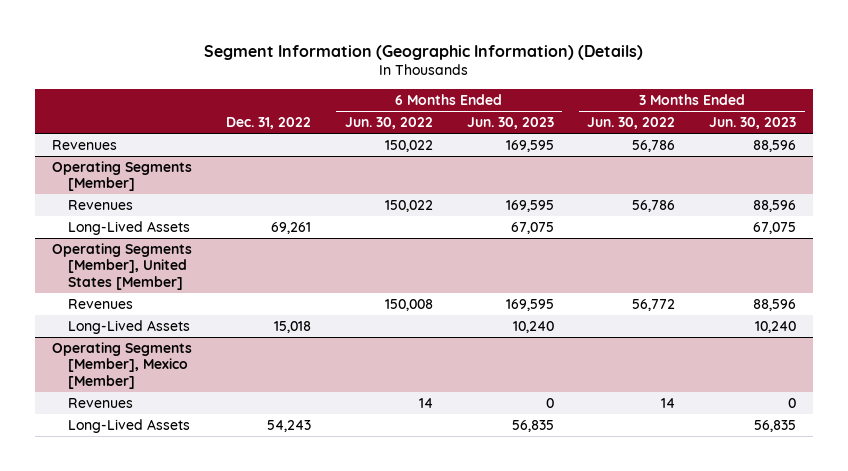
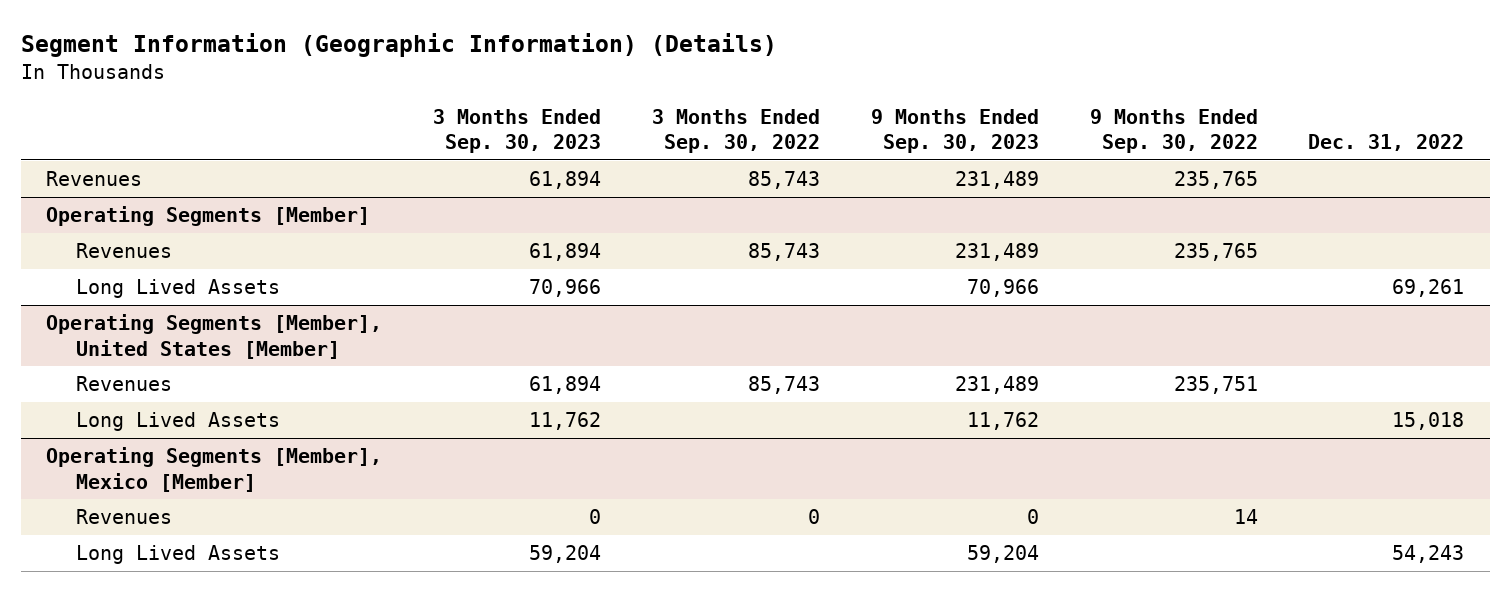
- | Dec. 31, 2022 | 6 Months Ended Jun. 30, 2022 | 6 Months Ended Jun. 30, 2023 | 3 Months Ended Jun. 30, 2022 | 3 Months Ended Jun. 30, 2023
+ | 3 Months Ended Sep. 30, 2023 | 3 Months Ended Sep. 30, 2022 | 9 Months Ended Sep. 30, 2023 | 9 Months Ended Sep. 30, 2022 | Dec. 31, 2022
@ Operating Segments [Member]
- Long-Lived Assets | 69,261 | | 67,075 | | 67,075
+ Long Lived Assets | 70,966 | | 70,966 | | 69,261
@ Operating Segments [Member], United States [Member]
- Long-Lived Assets | 15,018 | | 10,240 | | 10,240
+ Long Lived Assets | 11,762 | | 11,762 | | 15,018
@ Operating Segments [Member], Mexico [Member]
- Long-Lived Assets | 54,243 | | 56,835 | | 56,835
+ Long Lived Assets | 59,204 | | 59,204 | | 54,243

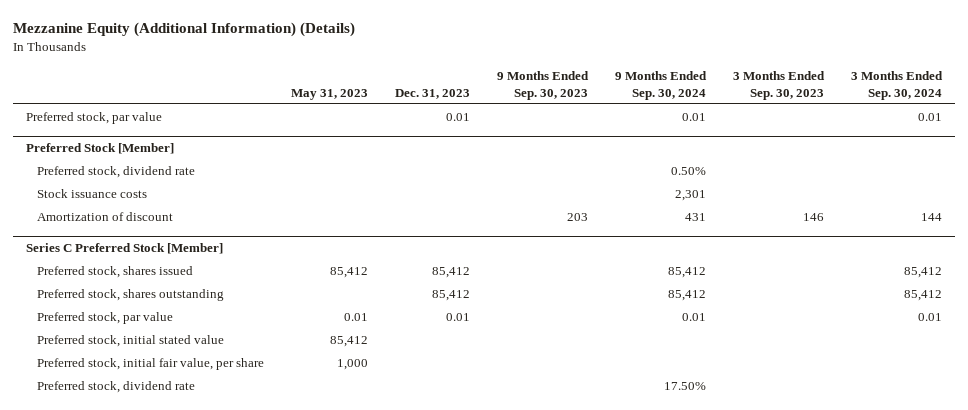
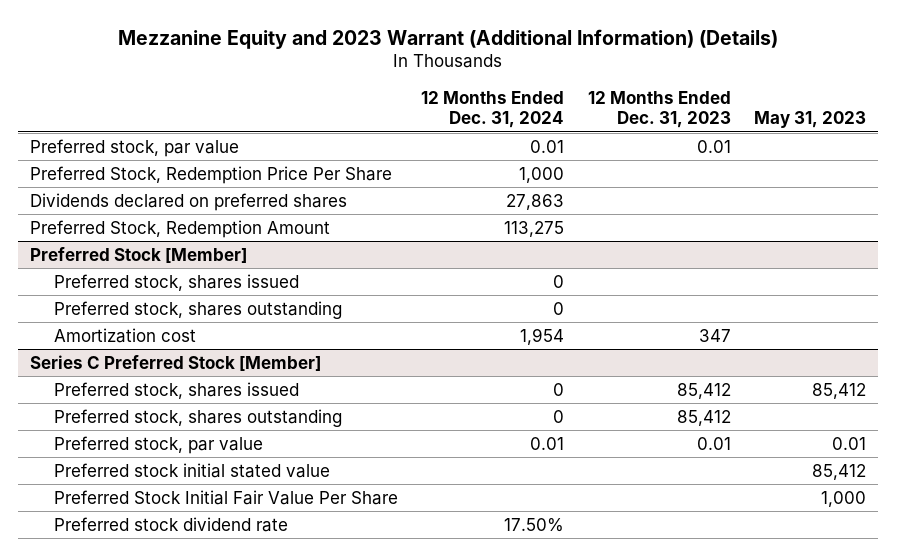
- Mezzanine Equity (Additional Information) (Details)
+ Mezzanine Equity and 2023 Warrant (Additional Information) (Details)
- | May 31, 2023 | Dec. 31, 2023 | 9 Months Ended Sep. 30, 2023 | 9 Months Ended Sep. 30, 2024 | 3 Months Ended Sep. 30, 2023 | 3 Months Ended Sep. 30, 2024
+ | 12 Months Ended Dec. 31, 2024 | 12 Months Ended Dec. 31, 2023 | May 31, 2023
+ Preferred Stock, Redemption Price Per Share | 1,000 | |
+ Dividends declared on preferred shares | 27,863 | |
+ Preferred Stock, Redemption Amount | 113,275 | |
@ Preferred Stock [Member]
- Preferred stock, dividend rate | | | | 0.50% | |
- Stock issuance costs | | | | 2,301 | |
- Amortization of discount | | | 203 | 431 | 146 | 144
+ Preferred stock, shares issued | 0 | |
+ Preferred stock, shares outstanding | 0 | |
+ Amortization cost | 1,954 | 347 |
@ Series C Preferred Stock [Member]
- Preferred stock, initial stated value | 85,412 | | | | |
- Preferred stock, initial fair value, per share | 1,000 | | | | |
- Preferred stock, dividend rate | | | | 17.50% | |
+ Preferred stock initial stated value | | | 85,412
+ Preferred Stock Initial Fair Value Per Share | | | 1,000
+ Preferred stock dividend rate | 17.50% | |

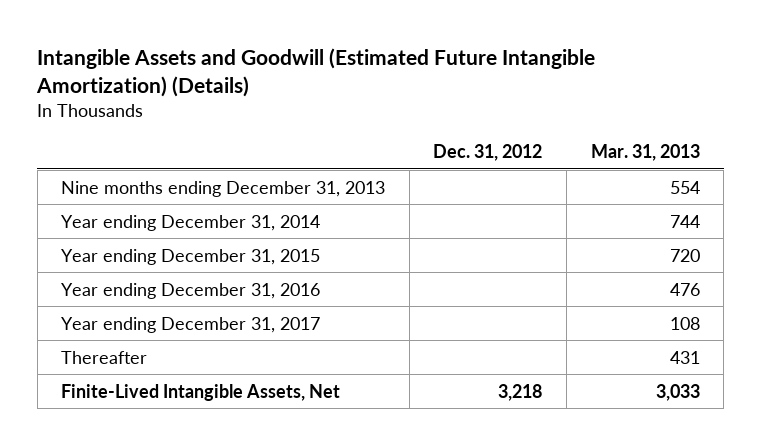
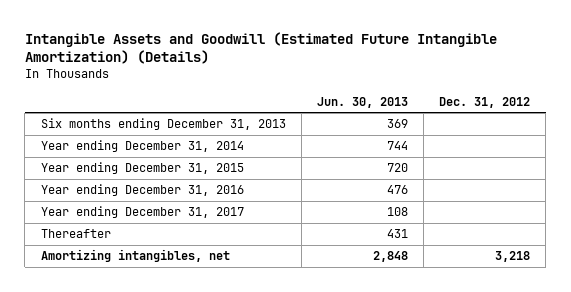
- | Dec. 31, 2012 | Mar. 31, 2013
+ | Jun. 30, 2013 | Dec. 31, 2012
- Nine months ending December 31, 2013 | | 554
+ Six months ending December 31, 2013 | 369 |
- Finite-Lived Intangible Assets, Net | 3,218 | 3,033
+ Amortizing intangibles, net | 2,848 | 3,218

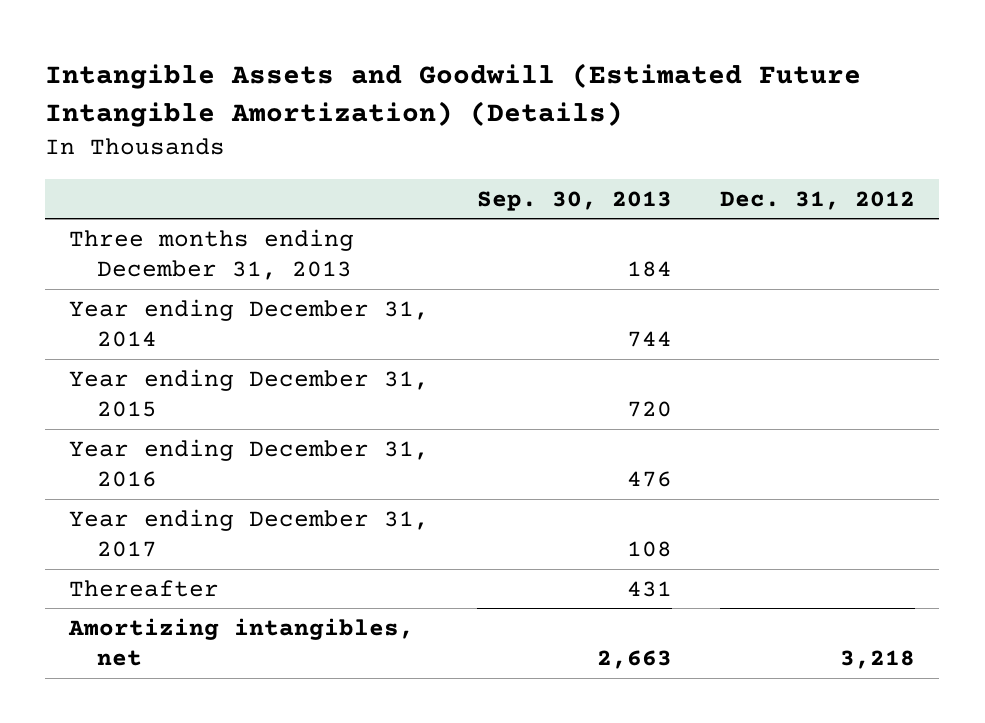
- | Jun. 30, 2013 | Dec. 31, 2012
+ | Sep. 30, 2013 | Dec. 31, 2012
- Six months ending December 31, 2013 | 369 |
+ Three months ending December 31, 2013 | 184 |

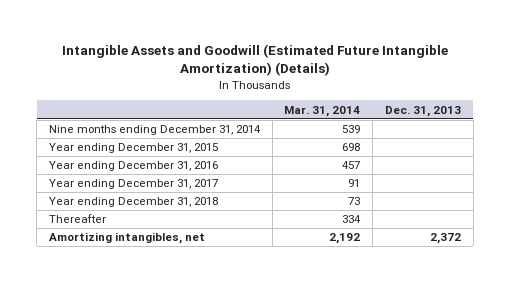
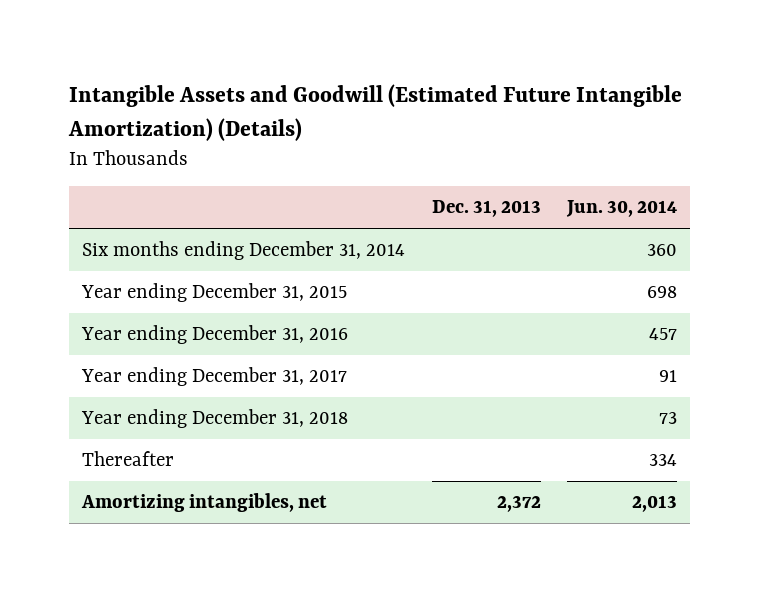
- | Mar. 31, 2014 | Dec. 31, 2013
+ | Dec. 31, 2013 | Jun. 30, 2014
- Nine months ending December 31, 2014 | 539 |
+ Six months ending December 31, 2014 | | 360

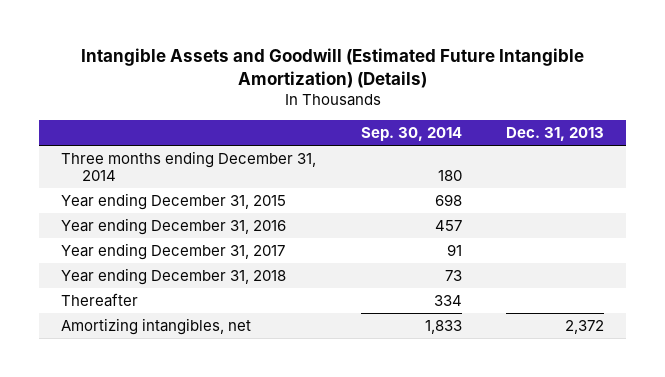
- | Dec. 31, 2013 | Jun. 30, 2014
+ | Sep. 30, 2014 | Dec. 31, 2013
- Six months ending December 31, 2014 | | 360
+ Three months ending December 31, 2014 | 180 |

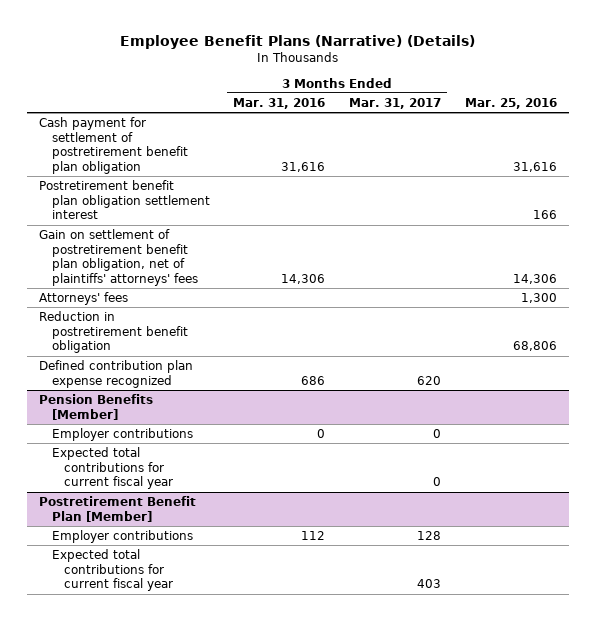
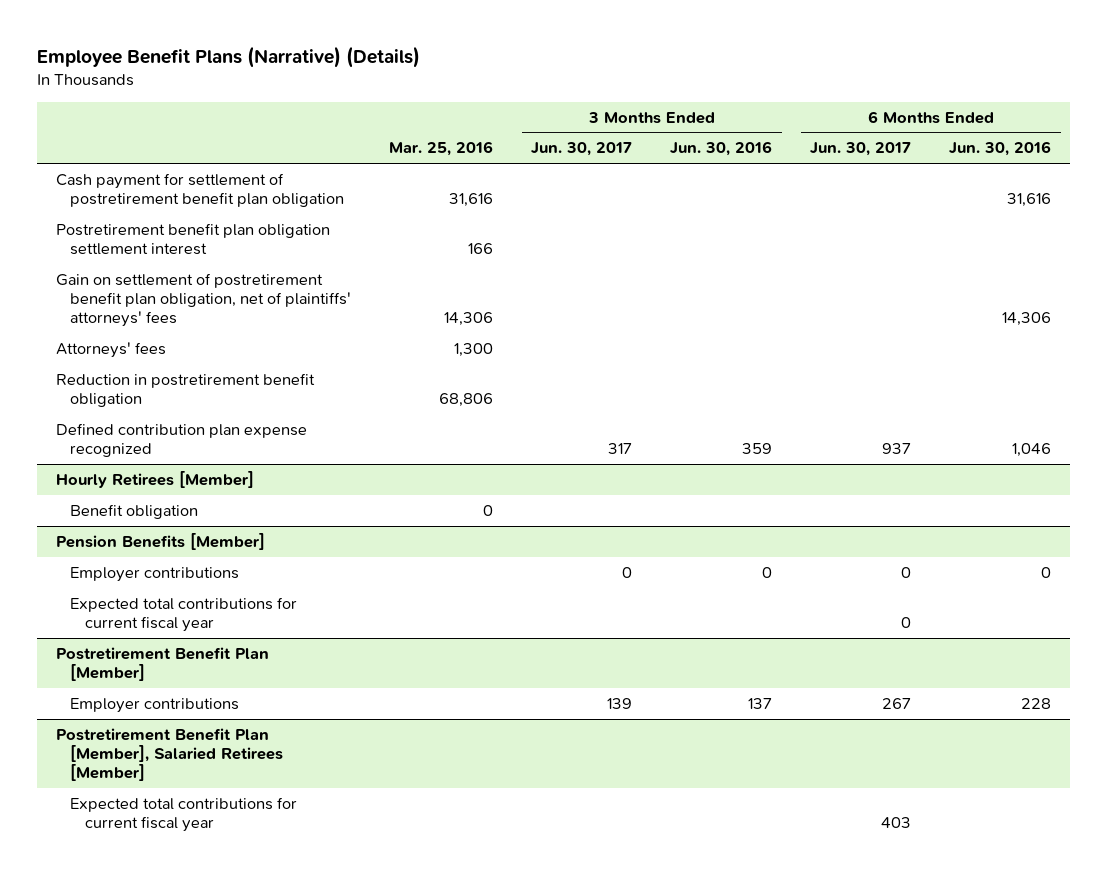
- | 3 Months Ended Mar. 31, 2016 | 3 Months Ended Mar. 31, 2017 | Mar. 25, 2016
+ | Mar. 25, 2016 | 3 Months Ended Jun. 30, 2017 | 3 Months Ended Jun. 30, 2016 | 6 Months Ended Jun. 30, 2017 | 6 Months Ended Jun. 30, 2016
+ Hourly Retirees [Member]
+ Benefit obligation | 0 | | | |
@ Postretirement Benefit Plan [Member]
- Expected total contributions for current fiscal year | | 403 |
+ Postretirement Benefit Plan [Member], Salaried Retirees [Member]
+ Expected total contributions for current fiscal year | | | | 403 |

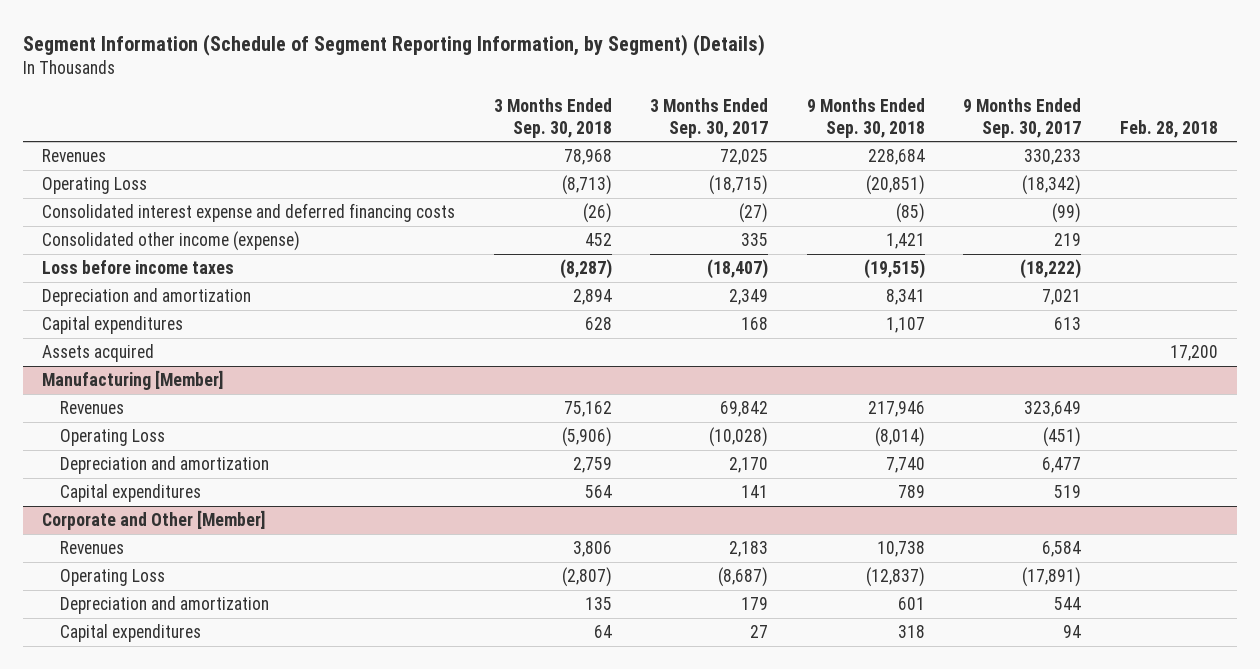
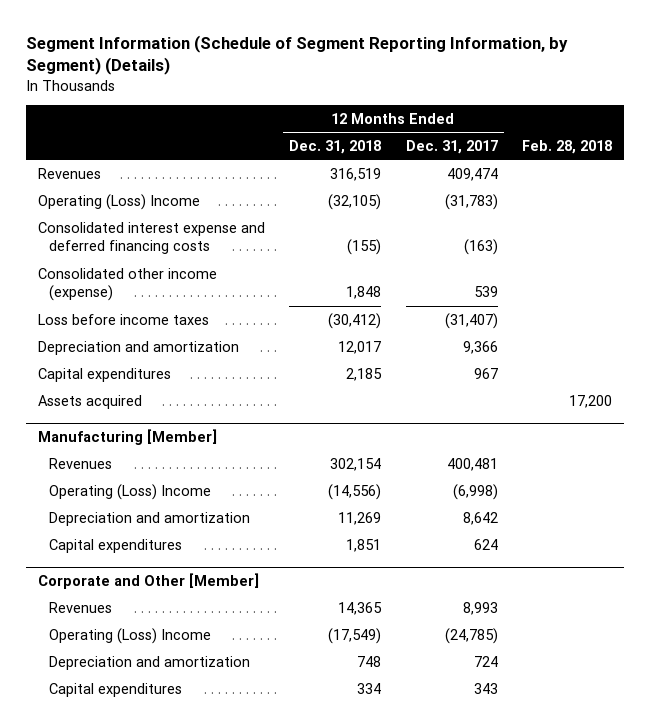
- | 3 Months Ended Sep. 30, 2018 | 3 Months Ended Sep. 30, 2017 | 9 Months Ended Sep. 30, 2018 | 9 Months Ended Sep. 30, 2017 | Feb. 28, 2018
+ | 12 Months Ended Dec. 31, 2018 | 12 Months Ended Dec. 31, 2017 | Feb. 28, 2018
- Operating Loss | (8,713) | (18,715) | (20,851) | (18,342) |
+ Operating (Loss) Income | (32,105) | (31,783) |
@ Manufacturing [Member]
- Operating Loss | (5,906) | (10,028) | (8,014) | (451) |
+ Operating (Loss) Income | (14,556) | (6,998) |
@ Corporate and Other [Member]
- Operating Loss | (2,807) | (8,687) | (12,837) | (17,891) |
+ Operating (Loss) Income | (17,549) | (24,785) |

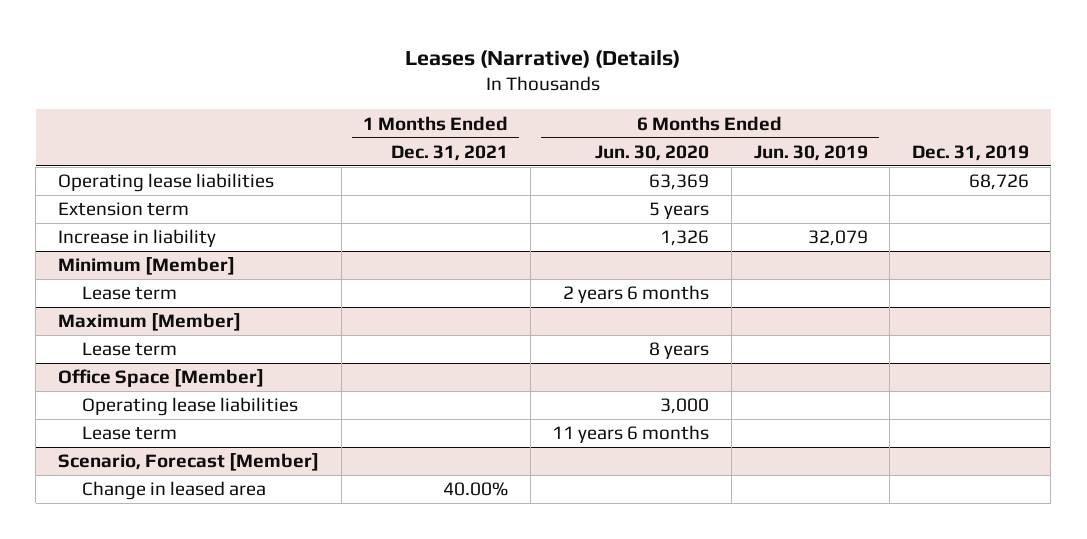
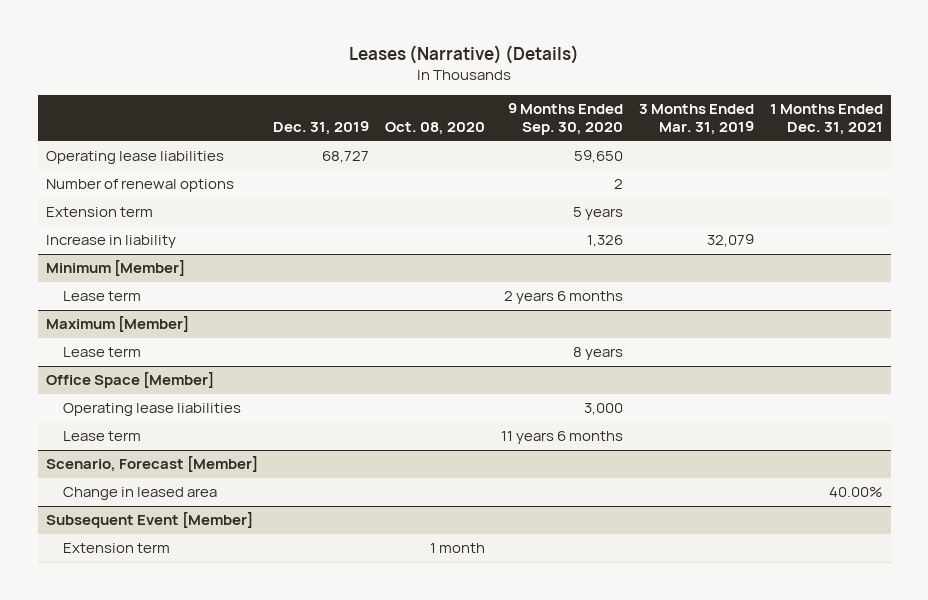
- | 1 Months Ended Dec. 31, 2021 | 6 Months Ended Jun. 30, 2020 | 6 Months Ended Jun. 30, 2019 | Dec. 31, 2019
+ | Dec. 31, 2019 | Oct. 08, 2020 | 9 Months Ended Sep. 30, 2020 | 3 Months Ended Mar. 31, 2019 | 1 Months Ended Dec. 31, 2021
- Operating lease liabilities | | 63,369 | | 68,726
+ Operating lease liabilities | 68,727 | | 59,650 | |
+ Number of renewal options | | | 2 | |
+ Subsequent Event [Member]
+ Extension term | | 1 month | | |

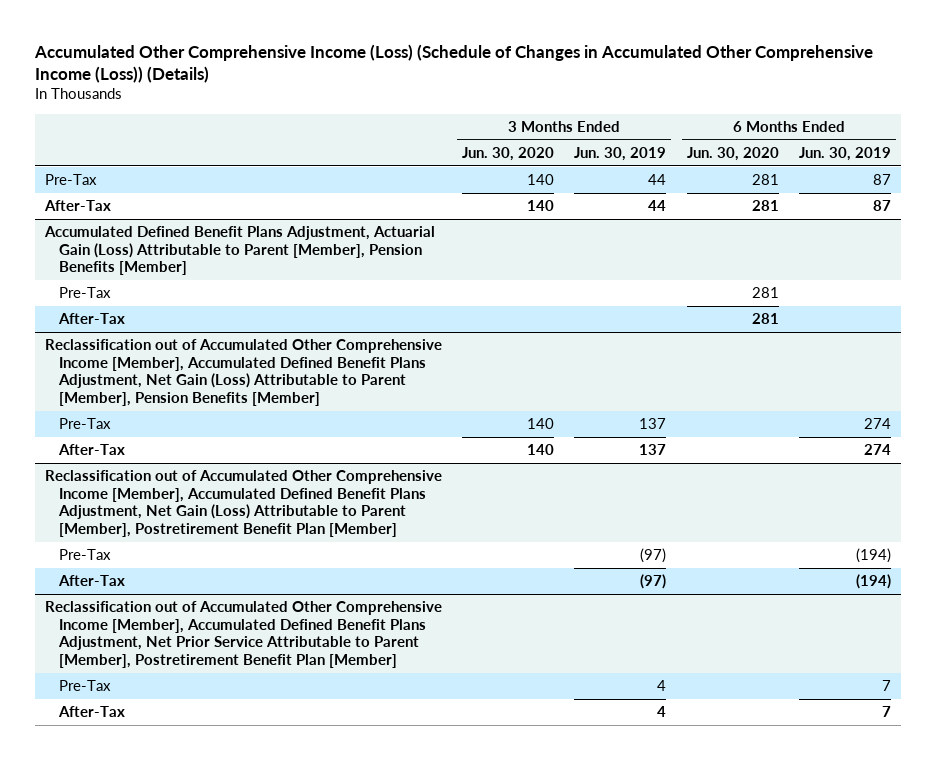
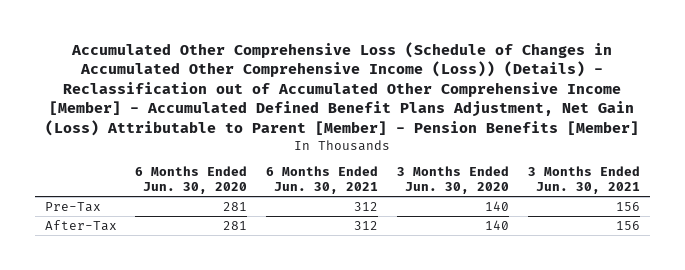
- Accumulated Other Comprehensive Income (Loss) (Schedule of Changes in Accumulated Other Comprehensive Income (Loss)) (Details)
+ Accumulated Other Comprehensive Loss (Schedule of Changes in Accumulated Other Comprehensive Income (Loss)) (Details) - Reclassification out of Accumulated Other Comprehensive Income [Member] - Accumulated Defined Benefit Plans Adjustment, Net Gain (Loss) Attributable to Parent [Member] - Pension Benefits [Member]
- | 3 Months Ended Jun. 30, 2020 | 3 Months Ended Jun. 30, 2019 | 6 Months Ended Jun. 30, 2020 | 6 Months Ended Jun. 30, 2019
+ | 6 Months Ended Jun. 30, 2020 | 6 Months Ended Jun. 30, 2021 | 3 Months Ended Jun. 30, 2020 | 3 Months Ended Jun. 30, 2021
- Accumulated Defined Benefit Plans Adjustment, Actuarial Gain (Loss) Attributable to Parent [Member], Pension Benefits [Member]
- Pre-Tax | | | 281 |
- After-Tax | | | 281 |
- Reclassification out of Accumulated Other Comprehensive Income [Member], Accumulated Defined Benefit Plans Adjustment, Net Gain (Loss) Attributable to Parent [Member], Pension Benefits [Member]
- Pre-Tax | 140 | 137 | | 274
- After-Tax | 140 | 137 | | 274
- Reclassification out of Accumulated Other Comprehensive Income [Member], Accumulated Defined Benefit Plans Adjustment, Net Gain (Loss) Attributable to Parent [Member], Postretirement Benefit Plan [Member]
- Pre-Tax | | (97) | | (194)
- After-Tax | | (97) | | (194)
- Reclassification out of Accumulated Other Comprehensive Income [Member], Accumulated Defined Benefit Plans Adjustment, Net Prior Service Attributable to Parent [Member], Postretirement Benefit Plan [Member]
- Pre-Tax | | 4 | | 7
- After-Tax | | 4 | | 7

